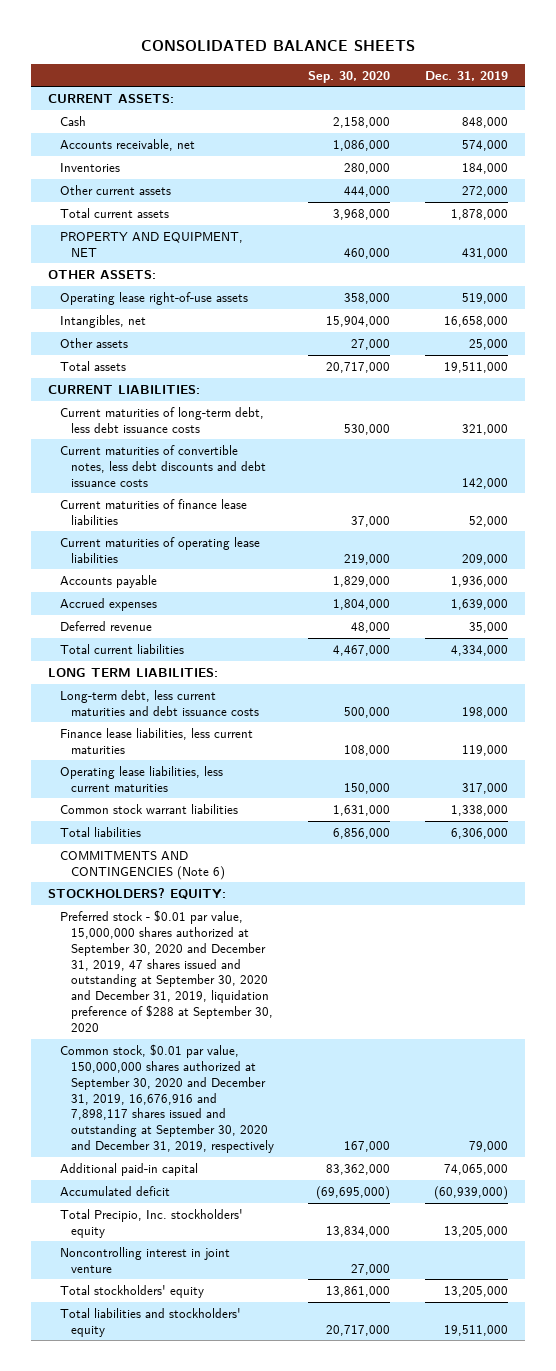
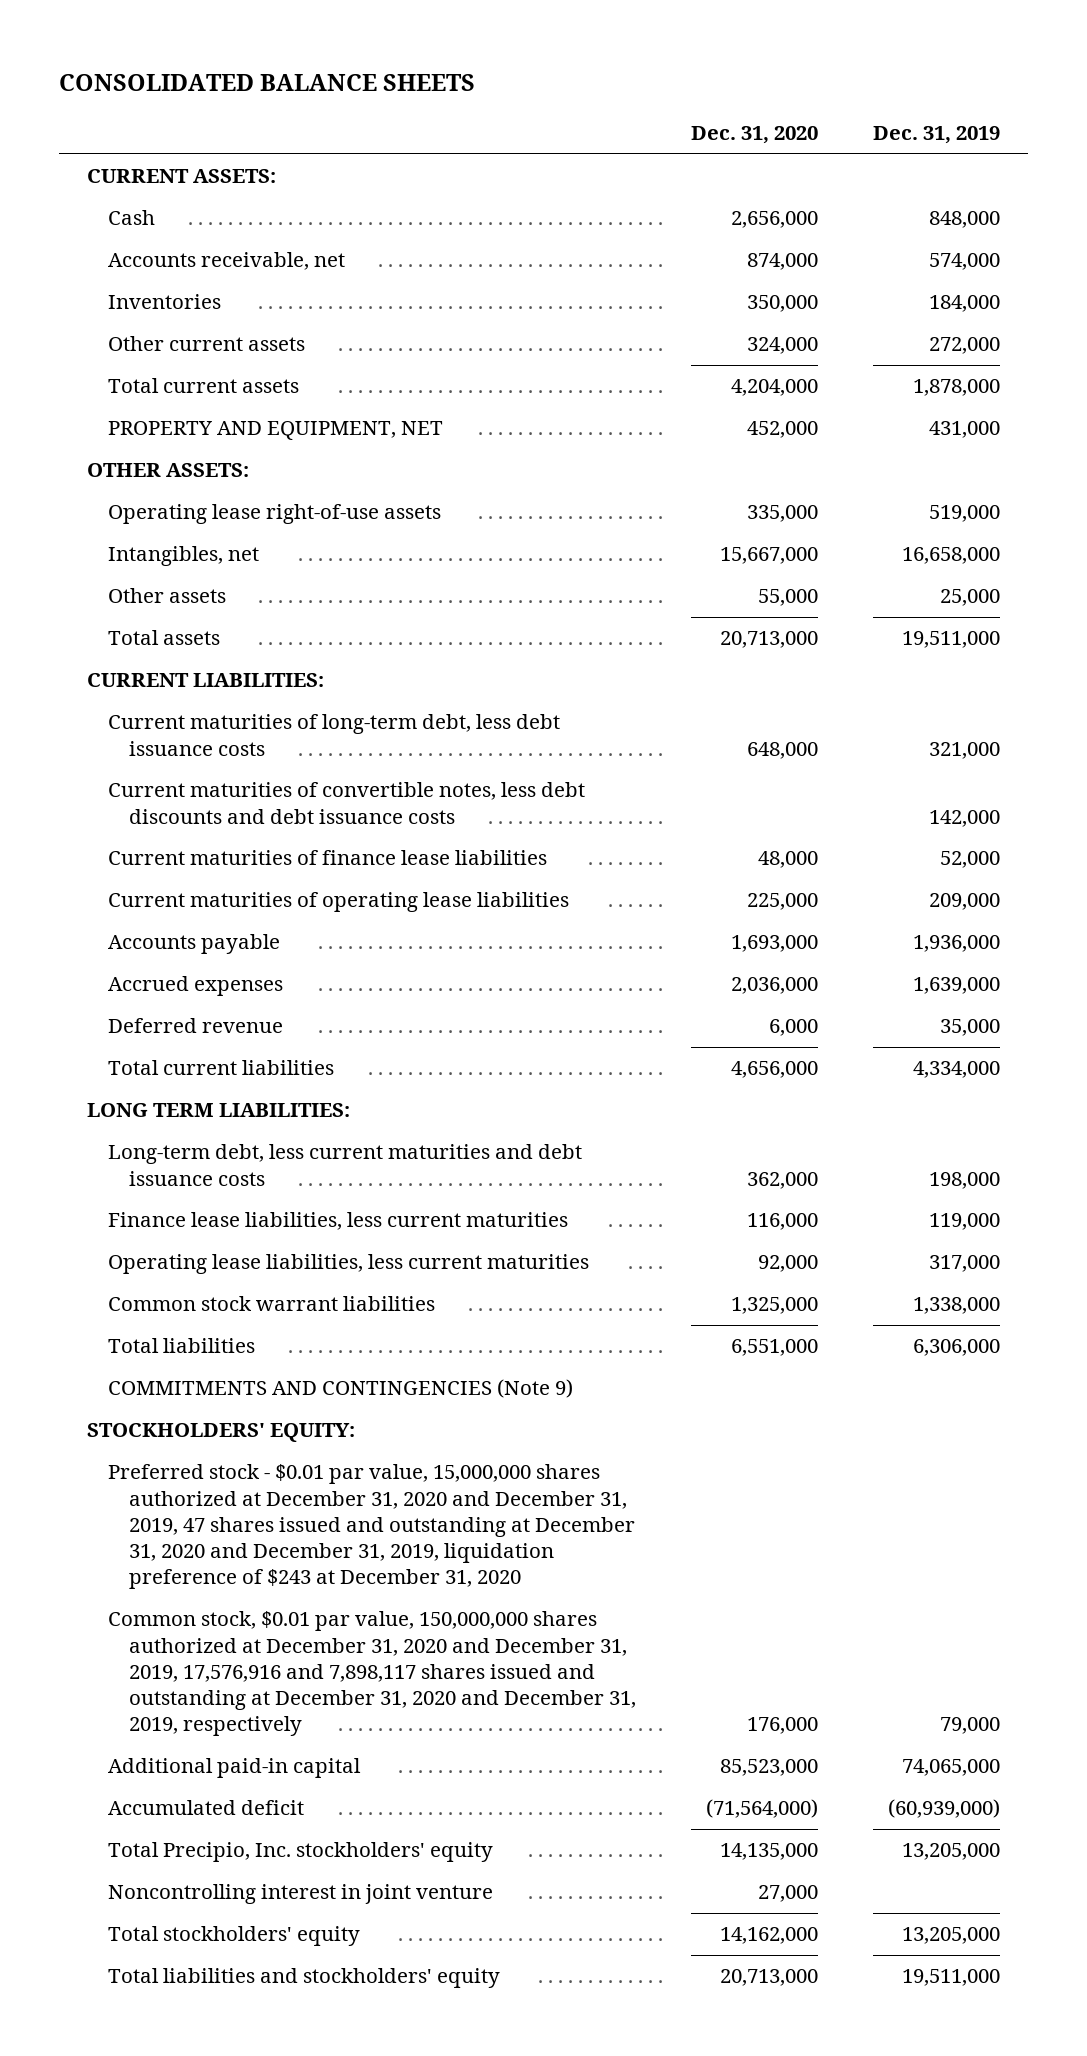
- | Sep. 30, 2020 | Dec. 31, 2019
+ | Dec. 31, 2020 | Dec. 31, 2019
- COMMITMENTS AND CONTINGENCIES (Note 6)
- STOCKHOLDERS? EQUITY:
- Preferred stock - $0.01 par value, 15,000,000 shares authorized at September 30, 2020 and December 31, 2019, 47 shares issued and outstanding at September 30, 2020 and December 31, 2019, liquidation preference of $288 at September 30, 2020
- Common stock, $0.01 par value, 150,000,000 shares authorized at September 30, 2020 and December 31, 2019, 16,676,916 and 7,898,117 shares issued and outstanding at September 30, 2020 and December 31, 2019, respectively | 167,000 | 79,000
+ COMMITMENTS AND CONTINGENCIES (Note 9)
+ STOCKHOLDERS' EQUITY:
+ Preferred stock - $0.01 par value, 15,000,000 shares authorized at December 31, 2020 and December 31, 2019, 47 shares issued and outstanding at December 31, 2020 and December 31, 2019, liquidation preference of $243 at December 31, 2020
+ Common stock, $0.01 par value, 150,000,000 shares authorized at December 31, 2020 and December 31, 2019, 17,576,916 and 7,898,117 shares issued and outstanding at December 31, 2020 and December 31, 2019, respectively | 176,000 | 79,000

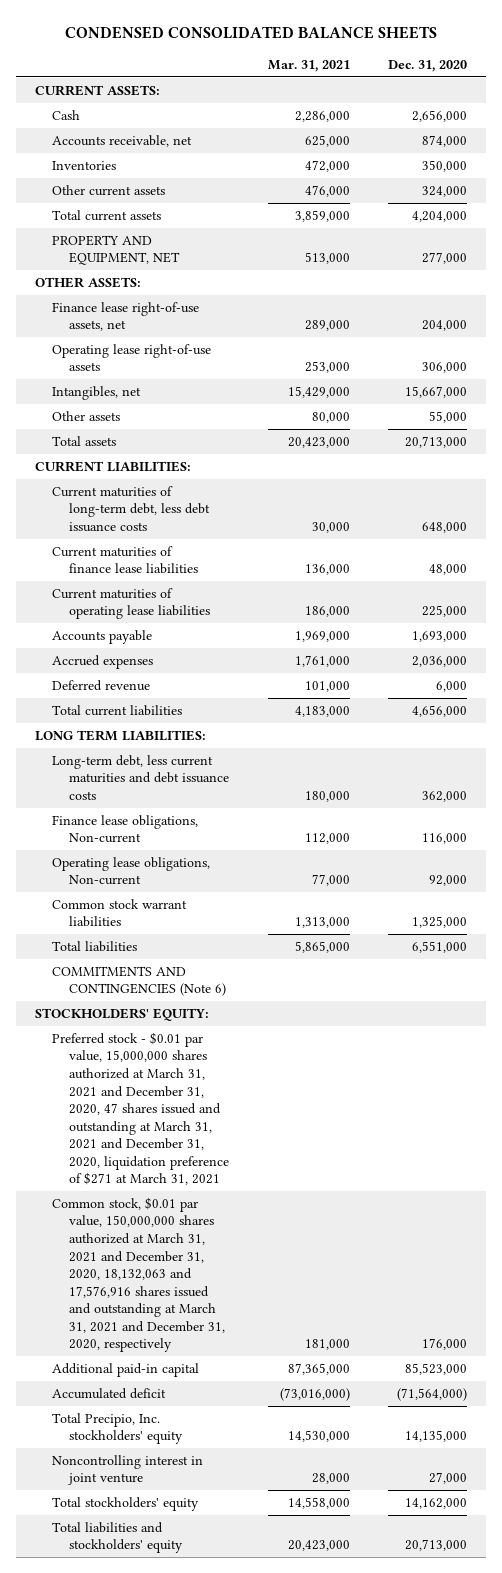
- CONSOLIDATED BALANCE SHEETS
+ CONDENSED CONSOLIDATED BALANCE SHEETS
- | Dec. 31, 2020 | Dec. 31, 2019
+ | Mar. 31, 2021 | Dec. 31, 2020
- PROPERTY AND EQUIPMENT, NET | 452,000 | 431,000
+ PROPERTY AND EQUIPMENT, NET | 513,000 | 277,000
- Operating lease right-of-use assets | 335,000 | 519,000
+ Finance lease right-of-use assets, net | 289,000 | 204,000
+ Operating lease right-of-use assets | 253,000 | 306,000
- Current maturities of convertible notes, less debt discounts and debt issuance costs | | 142,000
- Finance lease liabilities, less current maturities | 116,000 | 119,000
- Operating lease liabilities, less current maturities | 92,000 | 317,000
+ Finance lease obligations, Non-current | 112,000 | 116,000
+ Operating lease obligations, Non-current | 77,000 | 92,000
- COMMITMENTS AND CONTINGENCIES (Note 9)
+ COMMITMENTS AND CONTINGENCIES (Note 6)
- Preferred stock - $0.01 par value, 15,000,000 shares authorized at December 31, 2020 and December 31, 2019, 47 shares issued and outstanding at December 31, 2020 and December 31, 2019, liquidation preference of $243 at December 31, 2020
- Common stock, $0.01 par value, 150,000,000 shares authorized at December 31, 2020 and December 31, 2019, 17,576,916 and 7,898,117 shares issued and outstanding at December 31, 2020 and December 31, 2019, respectively | 176,000 | 79,000
+ Preferred stock - $0.01 par value, 15,000,000 shares authorized at March 31, 2021 and December 31, 2020, 47 shares issued and outstanding at March 31, 2021 and December 31, 2020, liquidation preference of $271 at March 31, 2021
+ Common stock, $0.01 par value, 150,000,000 shares authorized at March 31, 2021 and December 31, 2020, 18,132,063 and 17,576,916 shares issued and outstanding at March 31, 2021 and December 31, 2020, respectively | 181,000 | 176,000

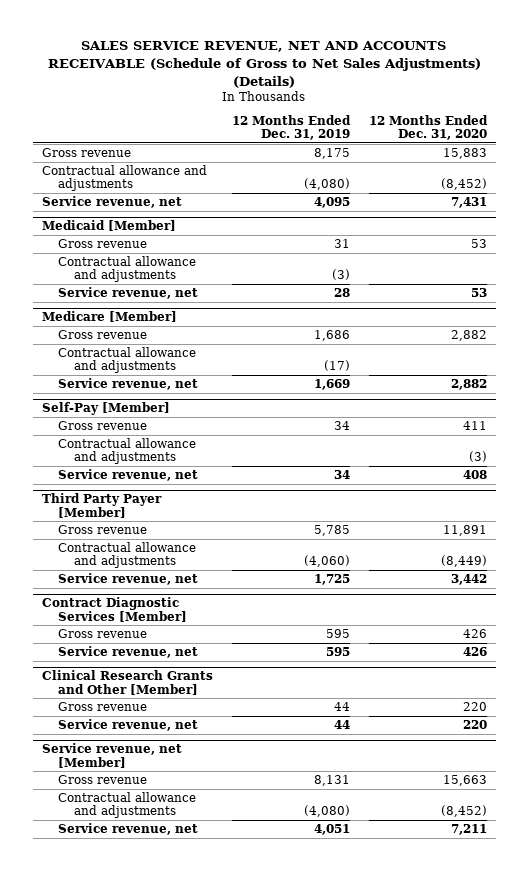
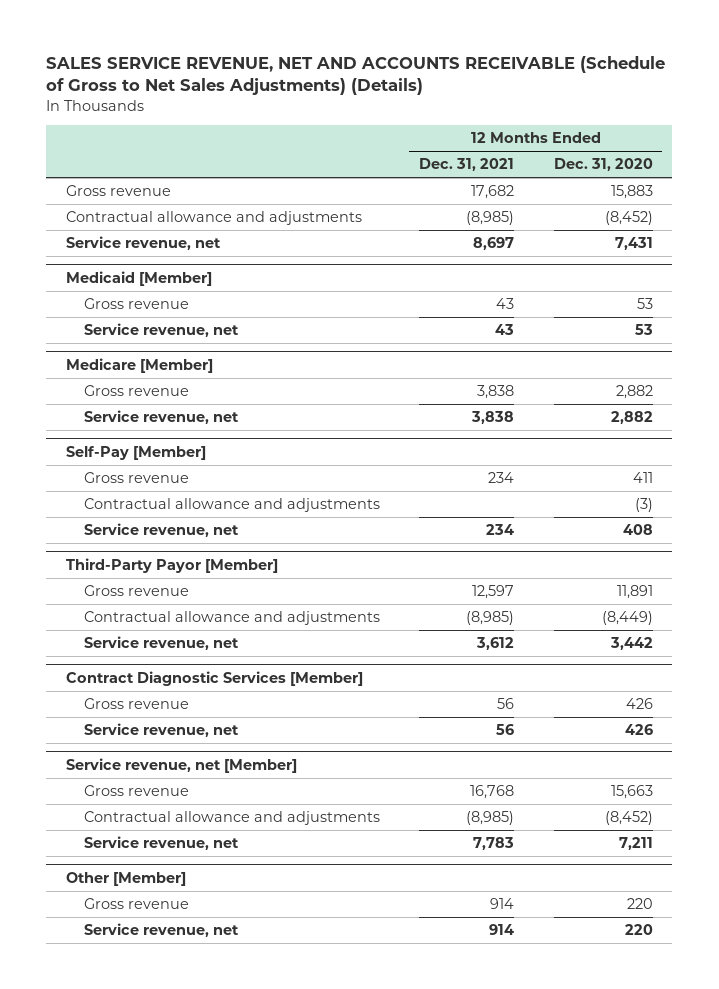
- | 12 Months Ended Dec. 31, 2019 | 12 Months Ended Dec. 31, 2020
+ | 12 Months Ended Dec. 31, 2021 | 12 Months Ended Dec. 31, 2020
@ Medicaid [Member]
- Contractual allowance and adjustments | (3) |
@ Medicare [Member]
- Contractual allowance and adjustments | (17) |
- Third Party Payer [Member]
+ Third-Party Payor [Member]
- Clinical Research Grants and Other [Member]
- Gross revenue | 44 | 220
- Service revenue, net | 44 | 220
+ Other [Member]
+ Gross revenue | 914 | 220
+ Service revenue, net | 914 | 220

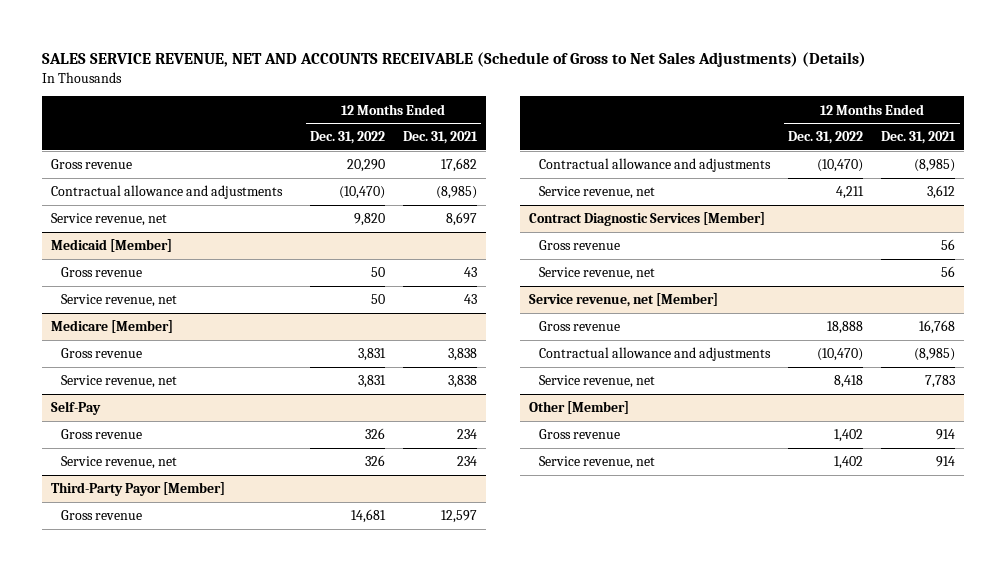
- | 12 Months Ended Dec. 31, 2021 | 12 Months Ended Dec. 31, 2020
+ | 12 Months Ended Dec. 31, 2022 | 12 Months Ended Dec. 31, 2021
- Self-Pay [Member]
+ Self-Pay
- Contractual allowance and adjustments | | (3)

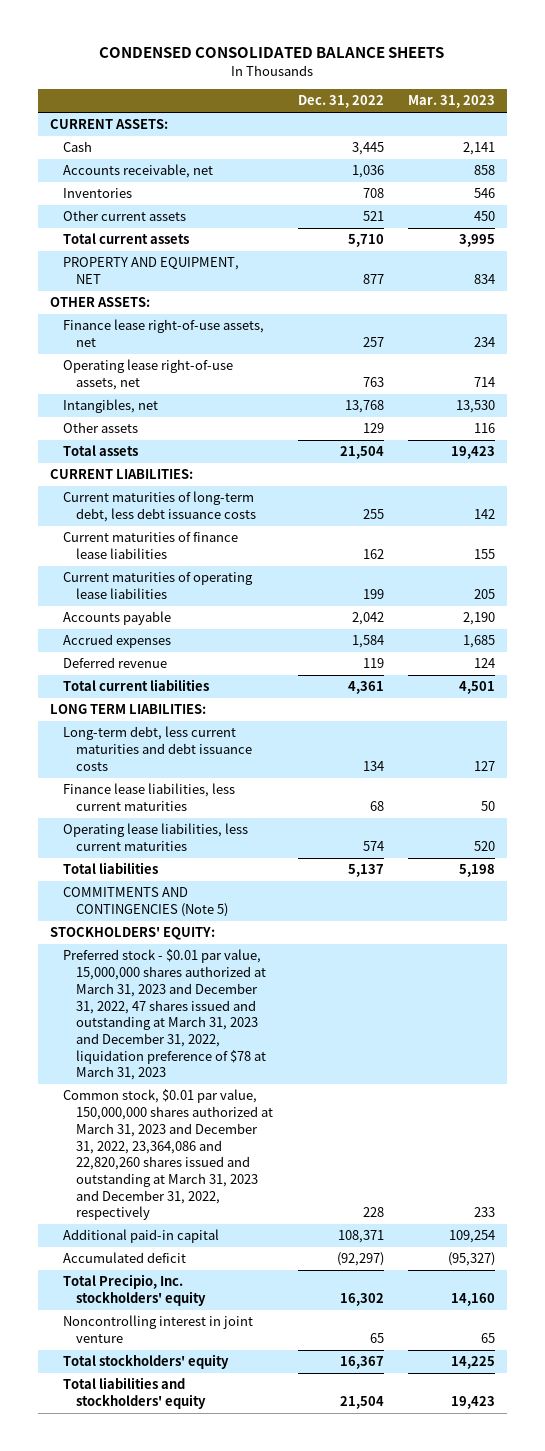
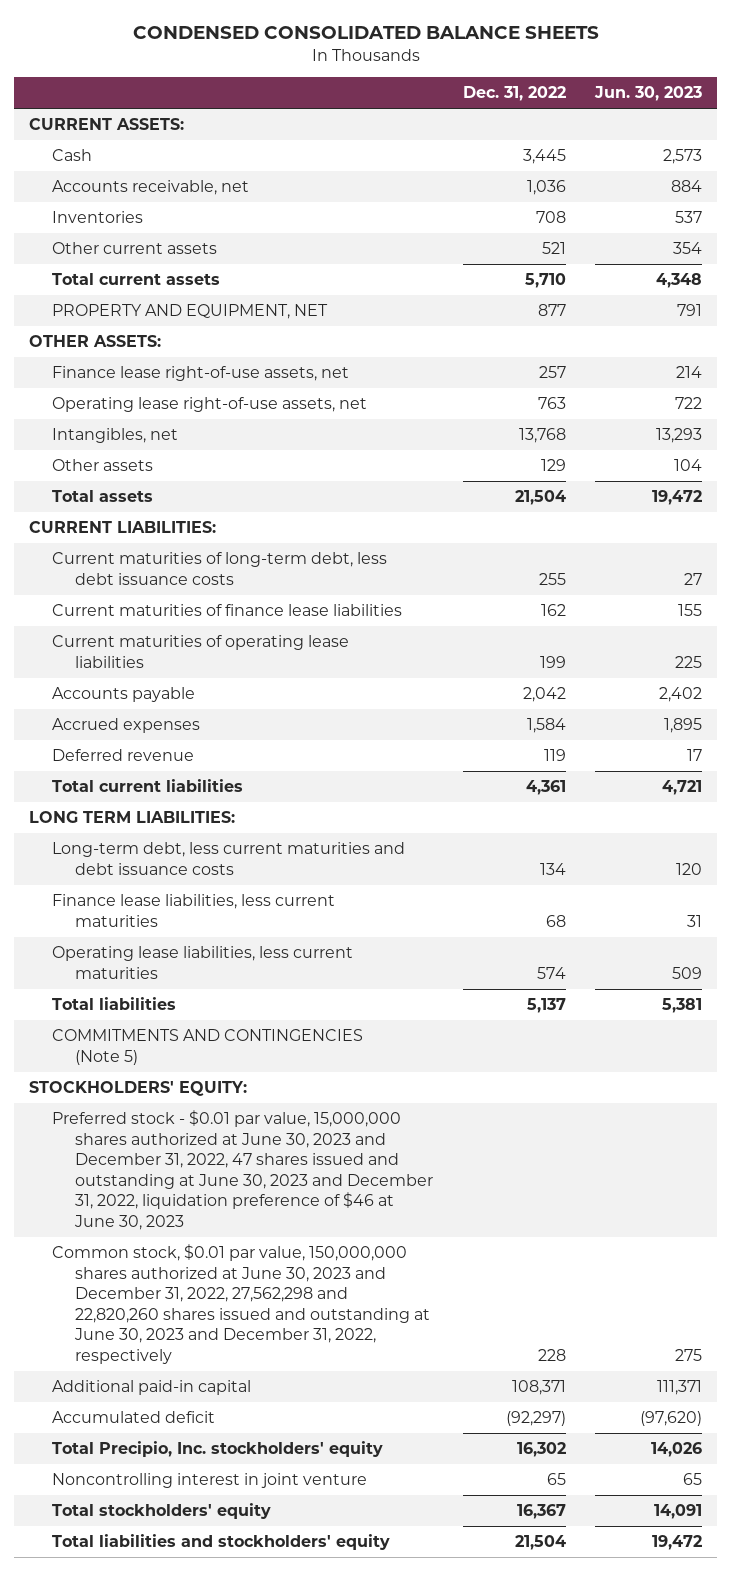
- | Dec. 31, 2022 | Mar. 31, 2023
+ | Dec. 31, 2022 | Jun. 30, 2023
- Preferred stock - $0.01 par value, 15,000,000 shares authorized at March 31, 2023 and December 31, 2022, 47 shares issued and outstanding at March 31, 2023 and December 31, 2022, liquidation preference of $78 at March 31, 2023
- Common stock, $0.01 par value, 150,000,000 shares authorized at March 31, 2023 and December 31, 2022, 23,364,086 and 22,820,260 shares issued and outstanding at March 31, 2023 and December 31, 2022, respectively | 228 | 233
+ Preferred stock - $0.01 par value, 15,000,000 shares authorized at June 30, 2023 and December 31, 2022, 47 shares issued and outstanding at June 30, 2023 and December 31, 2022, liquidation preference of $46 at June 30, 2023
+ Common stock, $0.01 par value, 150,000,000 shares authorized at June 30, 2023 and December 31, 2022, 27,562,298 and 22,820,260 shares issued and outstanding at June 30, 2023 and December 31, 2022, respectively | 228 | 275

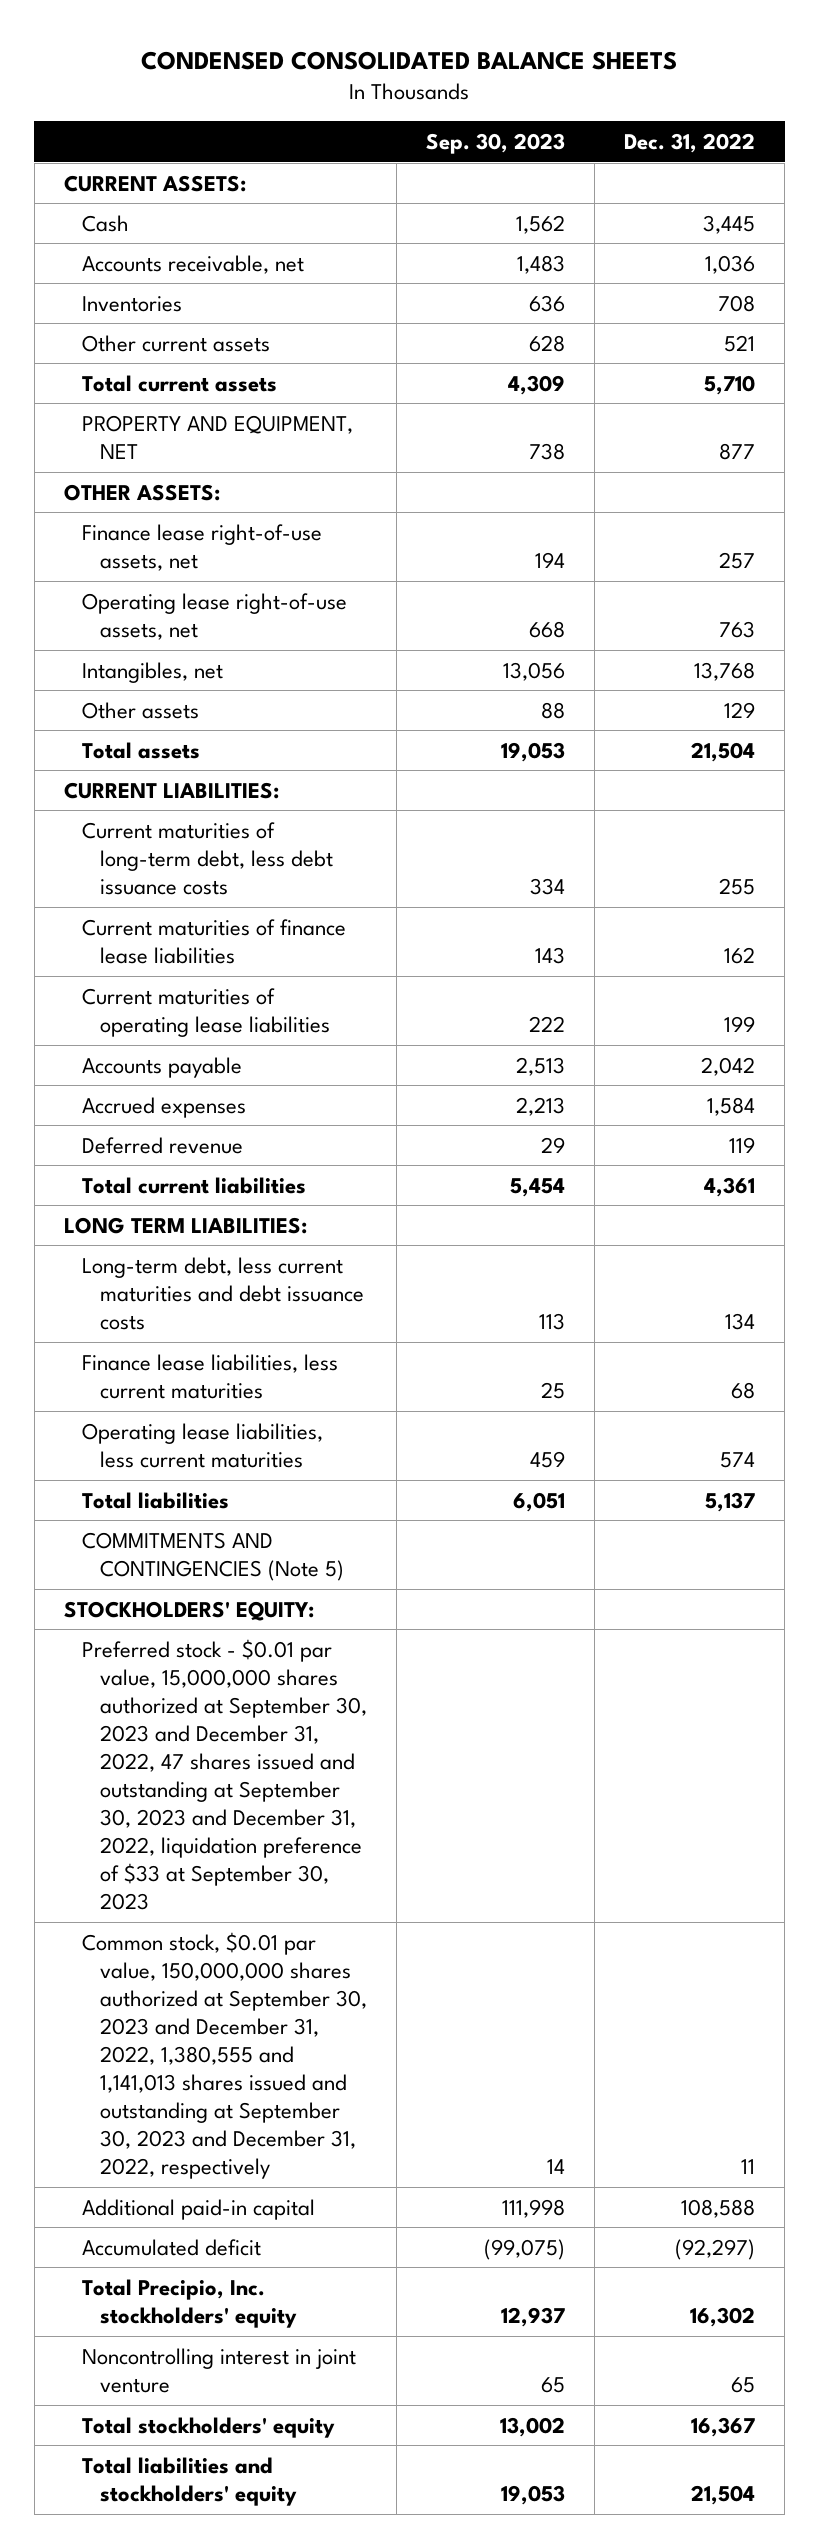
- | Dec. 31, 2022 | Jun. 30, 2023
+ | Sep. 30, 2023 | Dec. 31, 2022
- Preferred stock - $0.01 par value, 15,000,000 shares authorized at June 30, 2023 and December 31, 2022, 47 shares issued and outstanding at June 30, 2023 and December 31, 2022, liquidation preference of $46 at June 30, 2023
- Common stock, $0.01 par value, 150,000,000 shares authorized at June 30, 2023 and December 31, 2022, 27,562,298 and 22,820,260 shares issued and outstanding at June 30, 2023 and December 31, 2022, respectively | 228 | 275
- Additional paid-in capital | 108,371 | 111,371
+ Preferred stock - $0.01 par value, 15,000,000 shares authorized at September 30, 2023 and December 31, 2022, 47 shares issued and outstanding at September 30, 2023 and December 31, 2022, liquidation preference of $33 at September 30, 2023
+ Common stock, $0.01 par value, 150,000,000 shares authorized at September 30, 2023 and December 31, 2022, 1,380,555 and 1,141,013 shares issued and outstanding at September 30, 2023 and December 31, 2022, respectively | 14 | 11
+ Additional paid-in capital | 111,998 | 108,588

